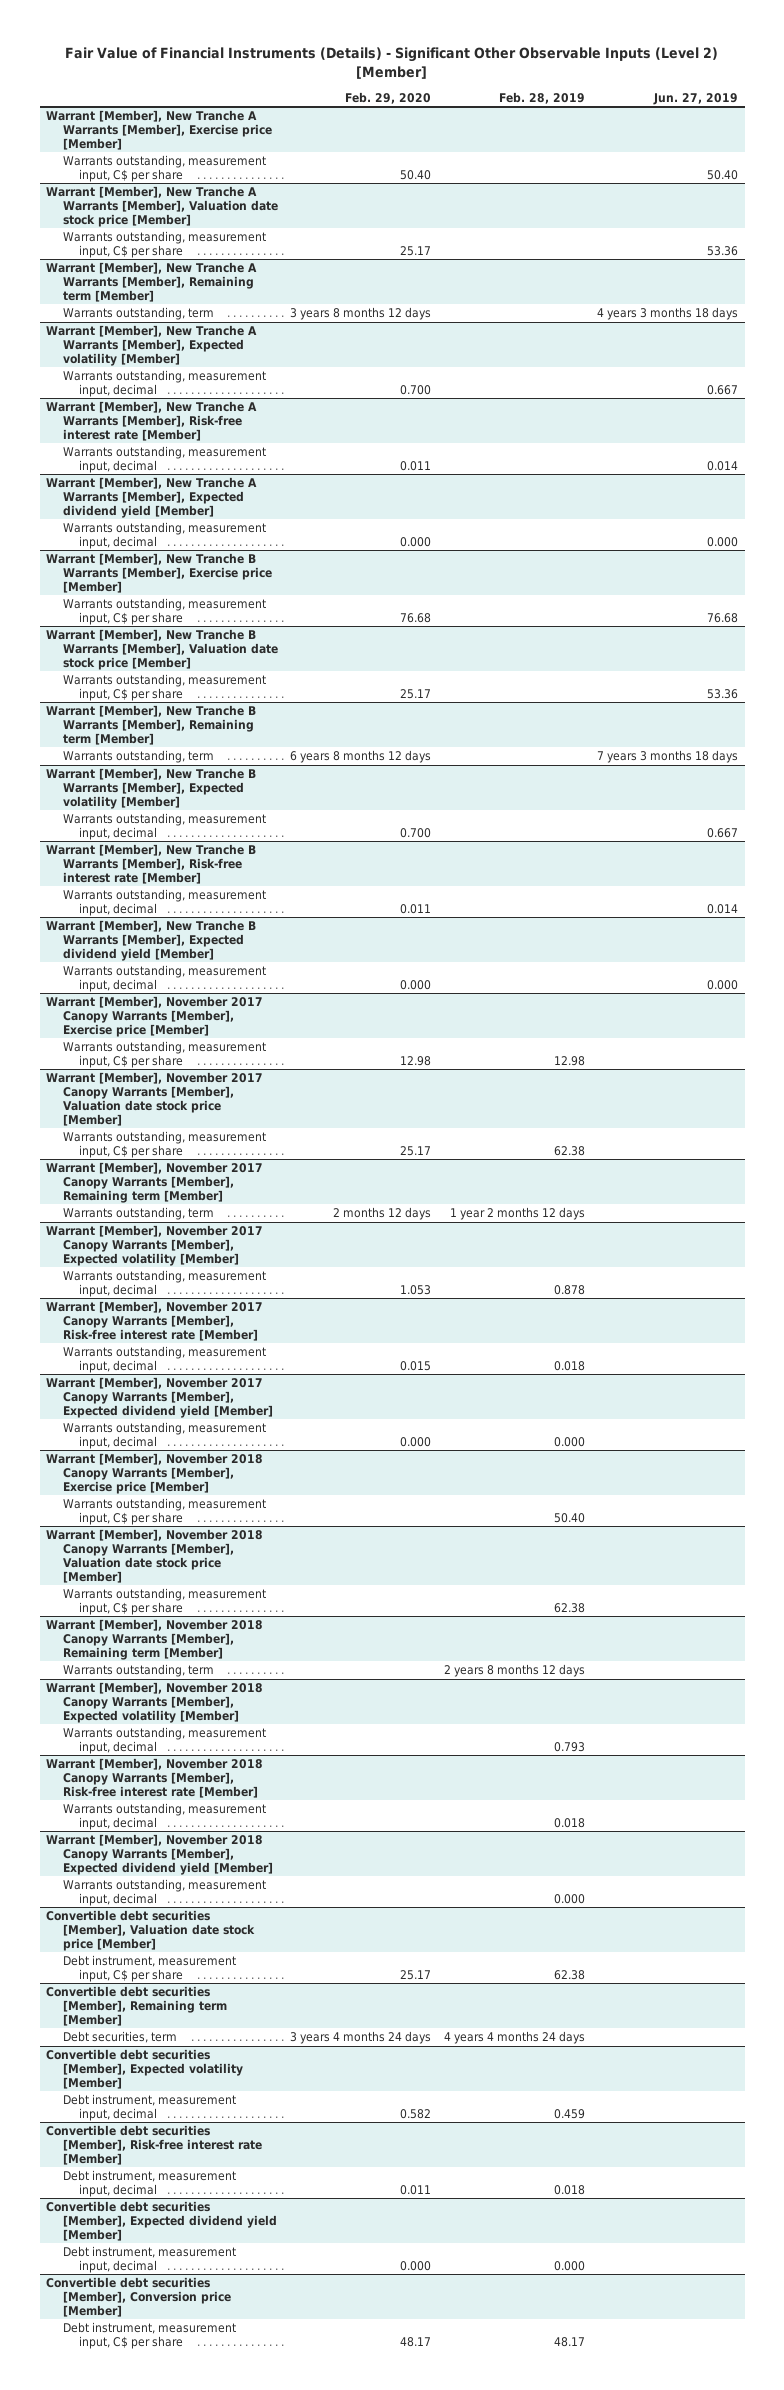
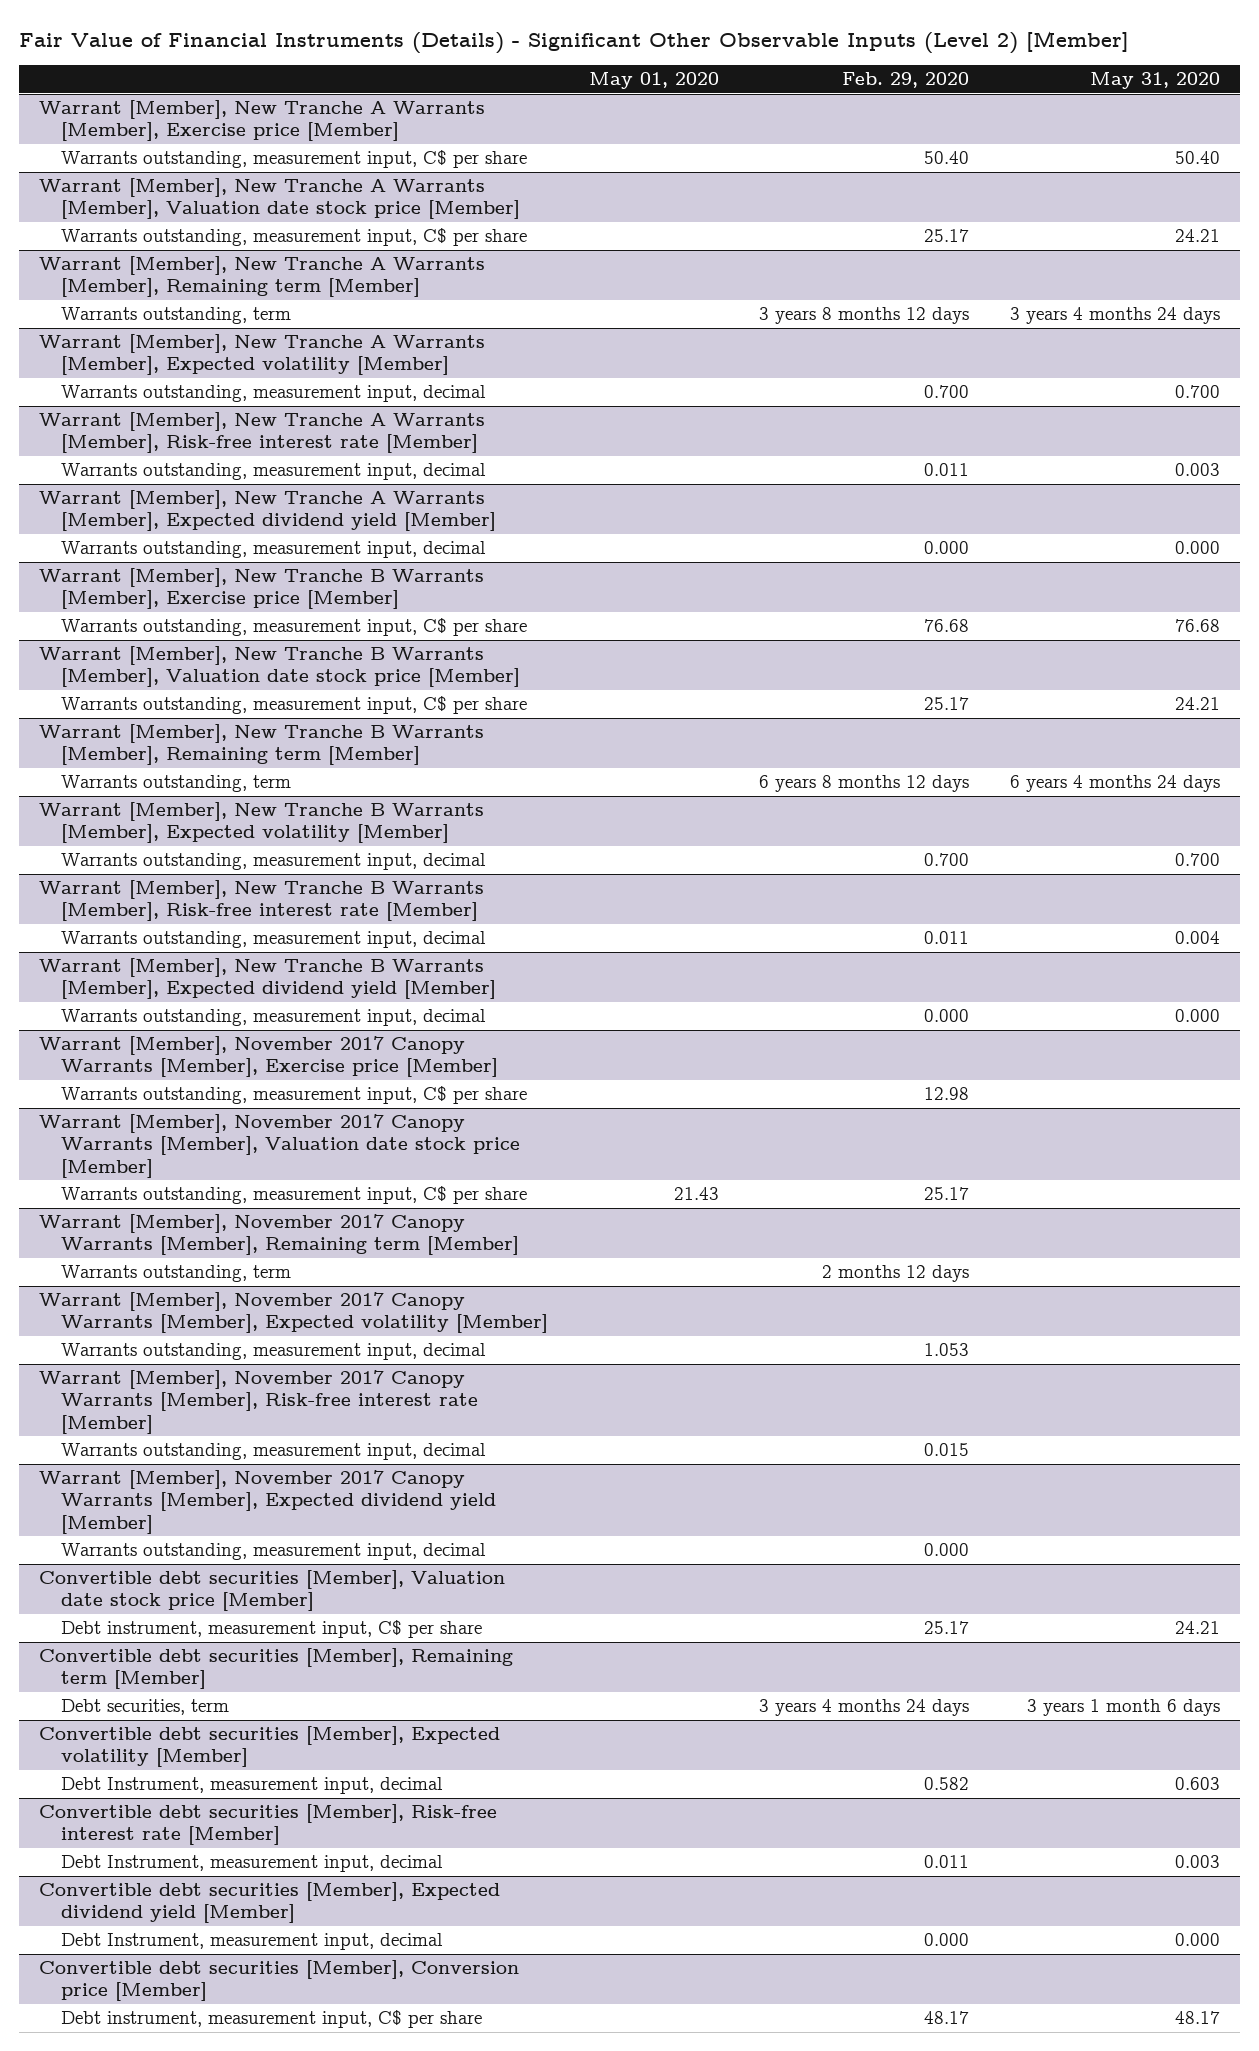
- | Feb. 29, 2020 | Feb. 28, 2019 | Jun. 27, 2019
+ | May 01, 2020 | Feb. 29, 2020 | May 31, 2020
- Warrant [Member], November 2018 Canopy Warrants [Member], Exercise price [Member]
- Warrants outstanding, measurement input, C$ per share | | 50.40 |
- Warrant [Member], November 2018 Canopy Warrants [Member], Valuation date stock price [Member]
- Warrants outstanding, measurement input, C$ per share | | 62.38 |
- Warrant [Member], November 2018 Canopy Warrants [Member], Remaining term [Member]
- Warrants outstanding, term | | 2 years 8 months 12 days |
- Warrant [Member], November 2018 Canopy Warrants [Member], Expected volatility [Member]
- Warrants outstanding, measurement input, decimal | | 0.793 |
- Warrant [Member], November 2018 Canopy Warrants [Member], Risk-free interest rate [Member]
- Warrants outstanding, measurement input, decimal | | 0.018 |
- Warrant [Member], November 2018 Canopy Warrants [Member], Expected dividend yield [Member]
- Warrants outstanding, measurement input, decimal | | 0.000 |
@ Convertible debt securities [Member], Expected volatility [Member]
- Debt instrument, measurement input, decimal | 0.582 | 0.459 |
+ Debt Instrument, measurement input, decimal | | 0.582 | 0.603
@ Convertible debt securities [Member], Risk-free interest rate [Member]
- Debt instrument, measurement input, decimal | 0.011 | 0.018 |
+ Debt Instrument, measurement input, decimal | | 0.011 | 0.003
@ Convertible debt securities [Member], Expected dividend yield [Member]
- Debt instrument, measurement input, decimal | 0.000 | 0.000 |
+ Debt Instrument, measurement input, decimal | | 0.000 | 0.000

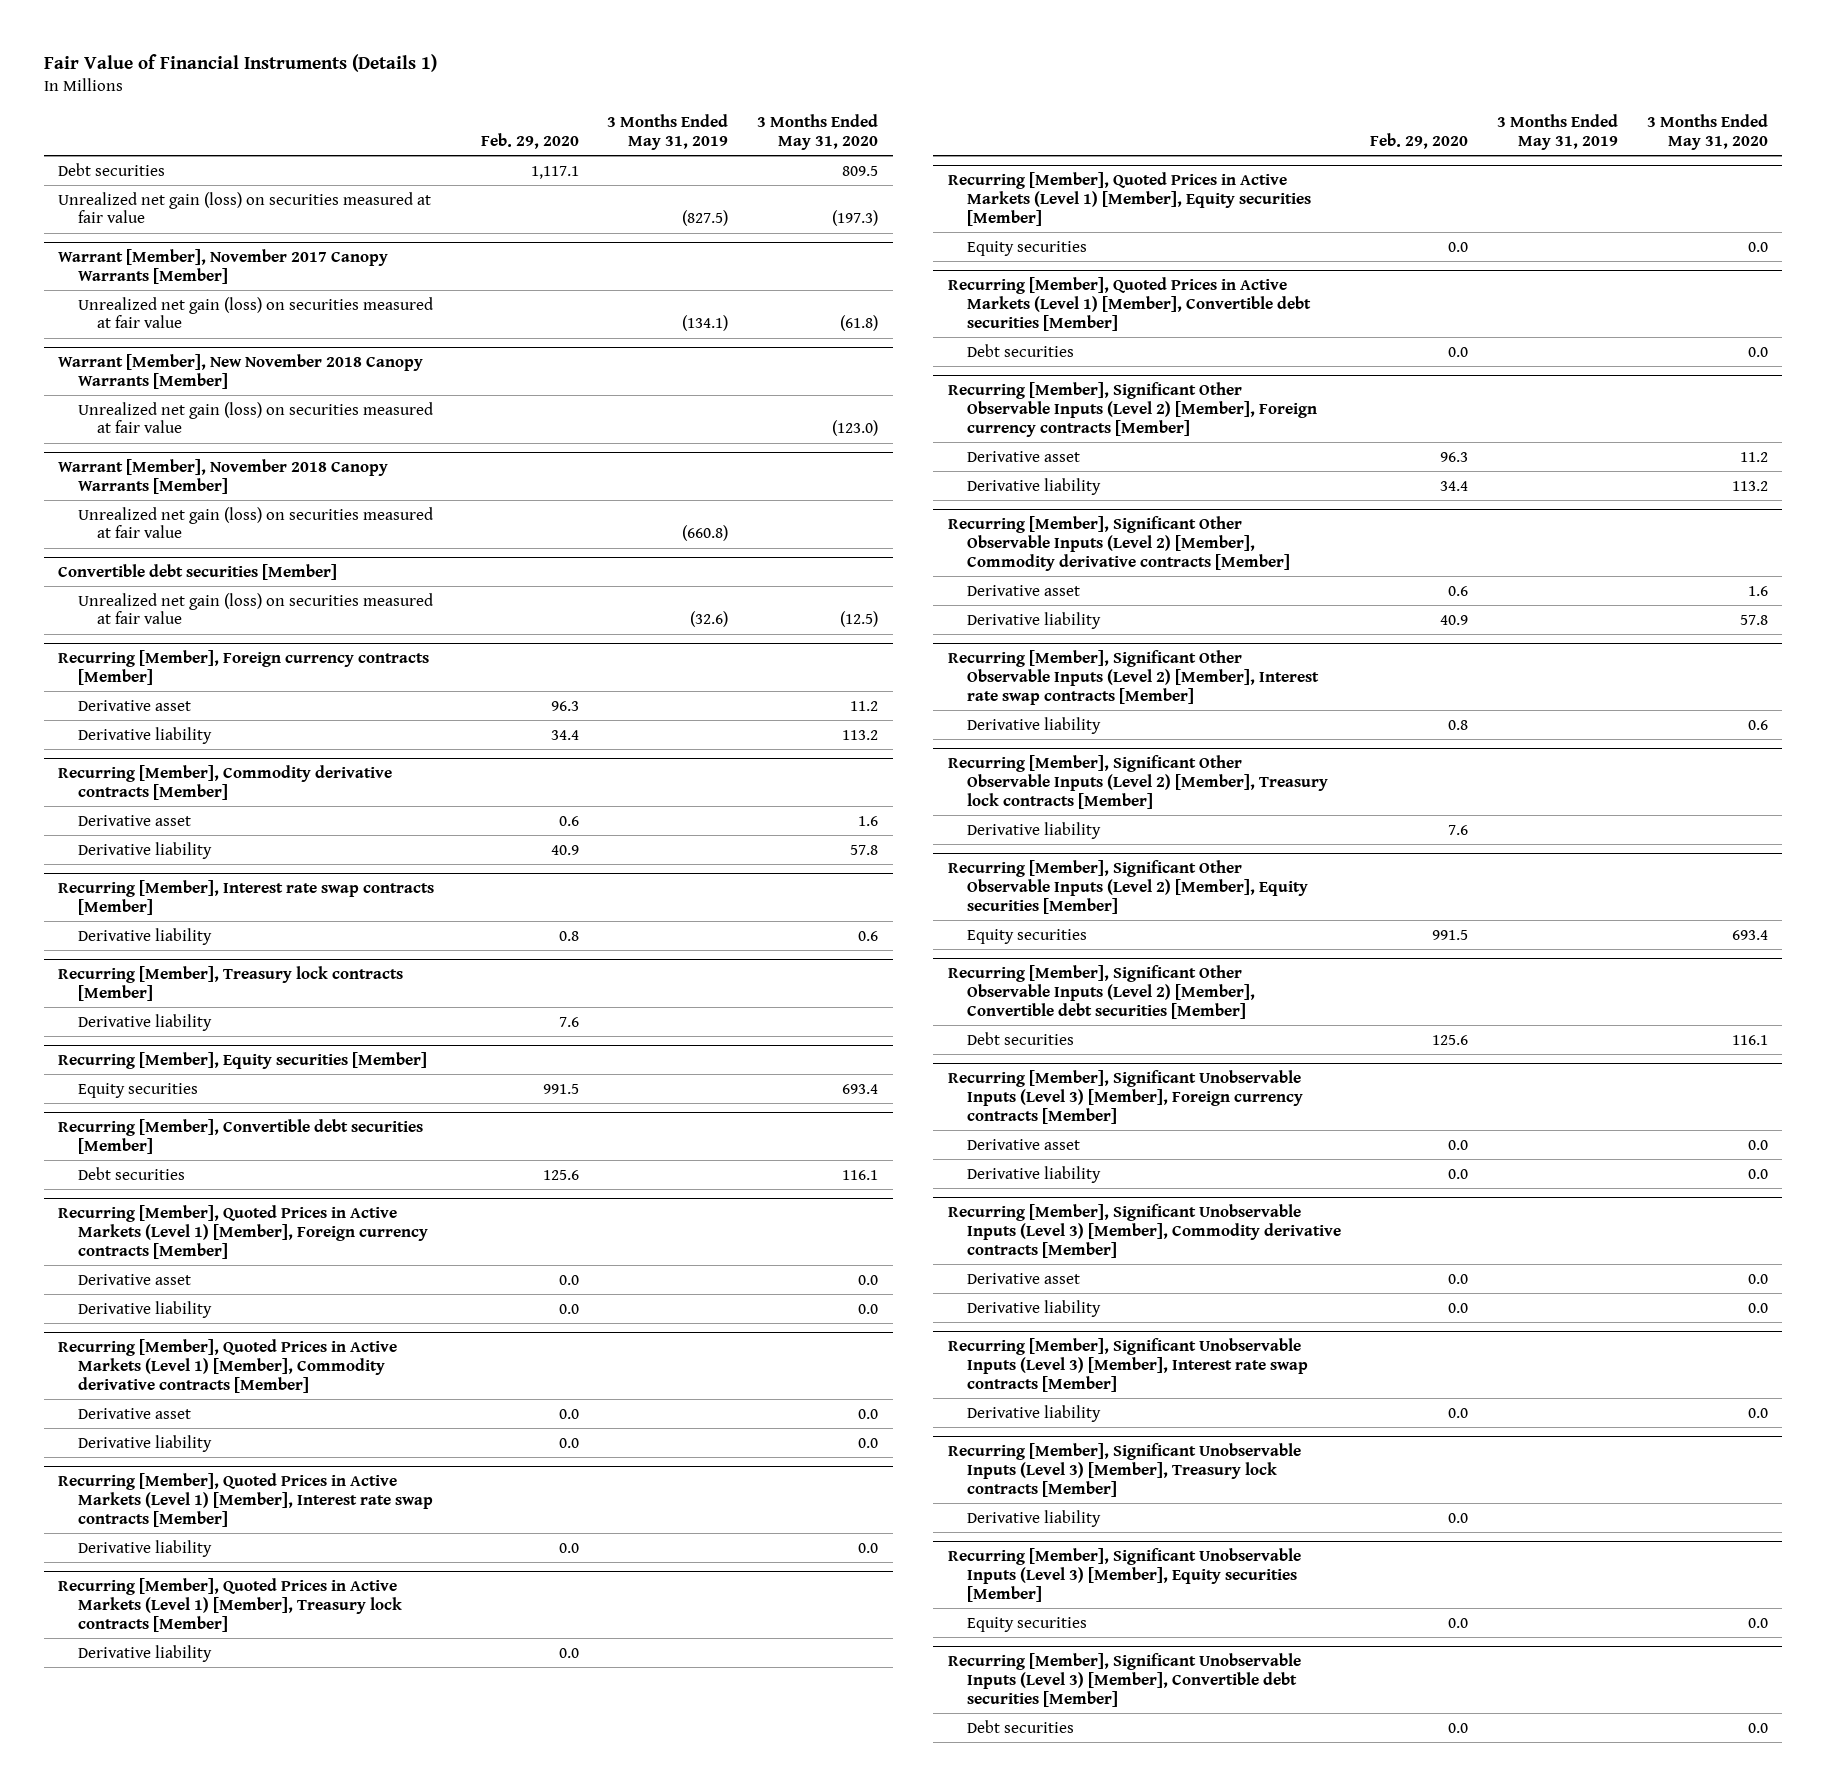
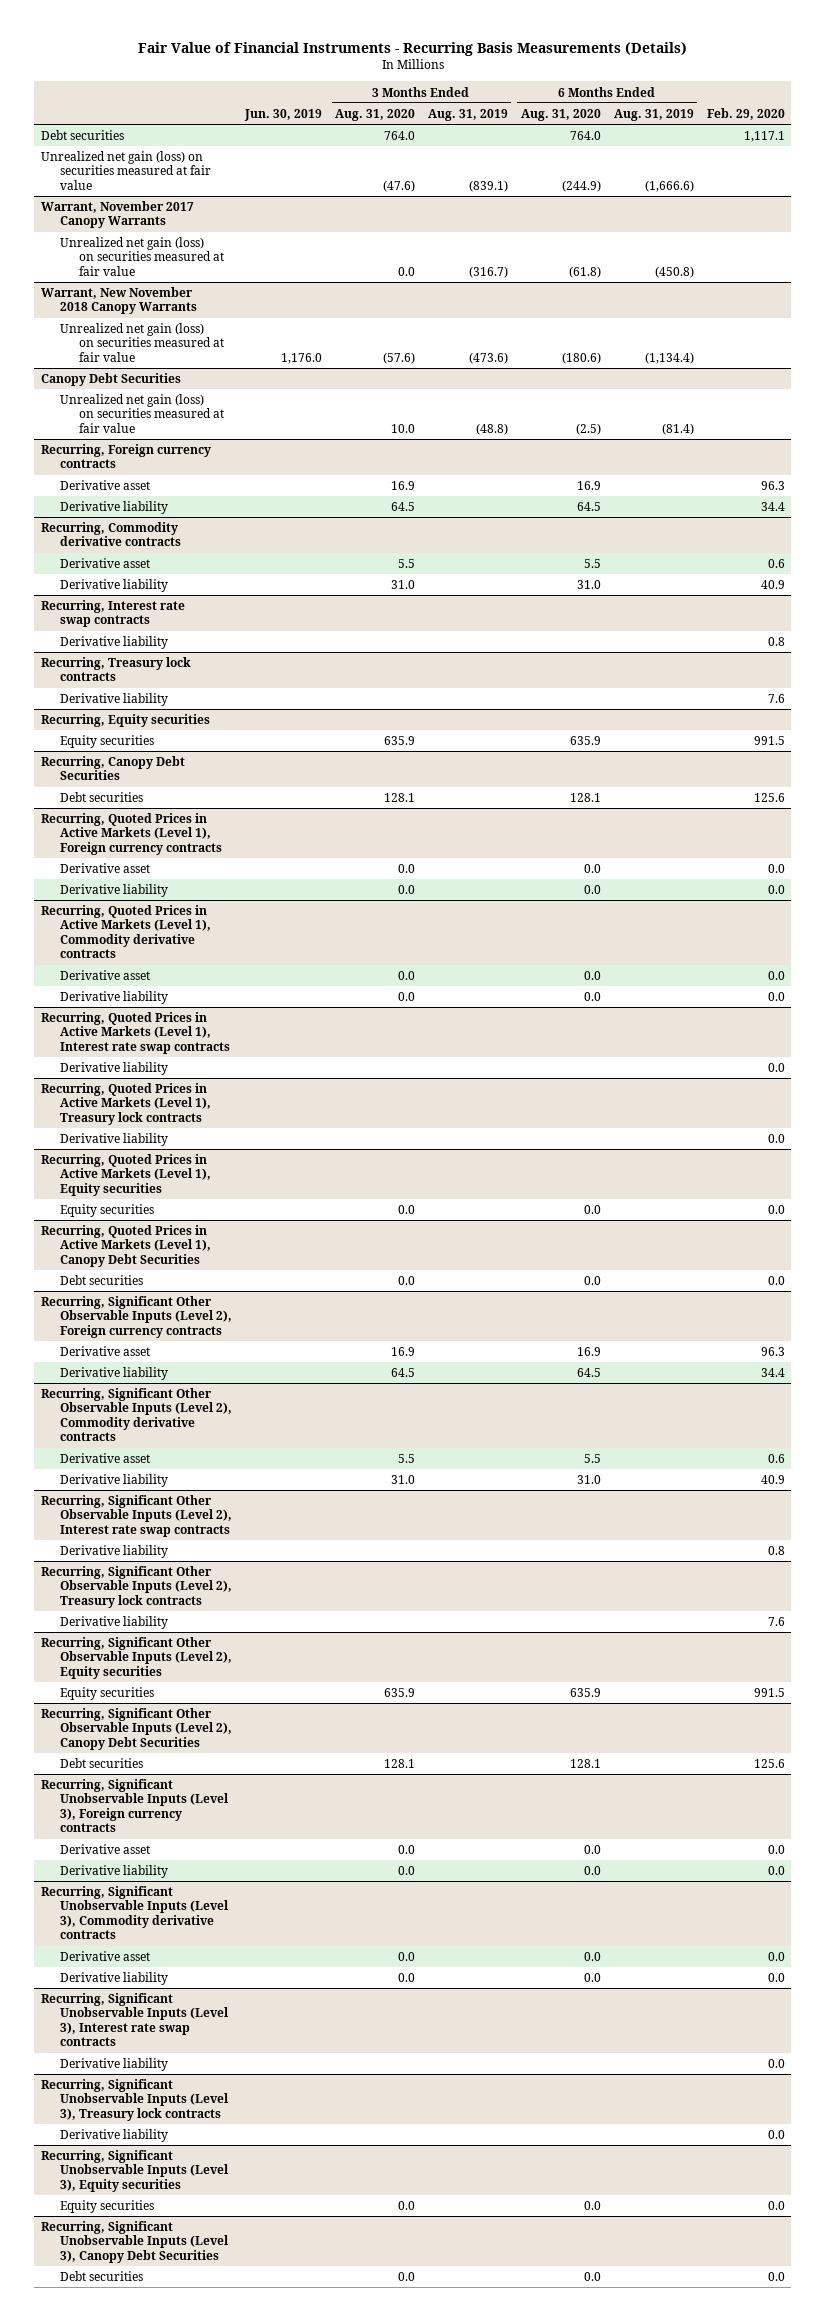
- Fair Value of Financial Instruments (Details 1)
+ Fair Value of Financial Instruments - Recurring Basis Measurements (Details)
- | Feb. 29, 2020 | 3 Months Ended May 31, 2019 | 3 Months Ended May 31, 2020
+ | Jun. 30, 2019 | 3 Months Ended Aug. 31, 2020 | 3 Months Ended Aug. 31, 2019 | 6 Months Ended Aug. 31, 2020 | 6 Months Ended Aug. 31, 2019 | Feb. 29, 2020
- Warrant [Member], November 2017 Canopy Warrants [Member]
- Unrealized net gain (loss) on securities measured at fair value | | (134.1) | (61.8)
- Warrant [Member], New November 2018 Canopy Warrants [Member]
+ Warrant, November 2017 Canopy Warrants
- Warrant [Member], November 2018 Canopy Warrants [Member]
+ Warrant, New November 2018 Canopy Warrants
- Convertible debt securities [Member]
+ Canopy Debt Securities
- Recurring [Member], Foreign currency contracts [Member]
+ Recurring, Foreign currency contracts
- Recurring [Member], Commodity derivative contracts [Member]
+ Recurring, Commodity derivative contracts
- Recurring [Member], Interest rate swap contracts [Member]
+ Recurring, Interest rate swap contracts
- Recurring [Member], Treasury lock contracts [Member]
+ Recurring, Treasury lock contracts
- Recurring [Member], Equity securities [Member]
+ Recurring, Equity securities
- Recurring [Member], Convertible debt securities [Member]
+ Recurring, Canopy Debt Securities
- Recurring [Member], Quoted Prices in Active Markets (Level 1) [Member], Foreign currency contracts [Member]
+ Recurring, Quoted Prices in Active Markets (Level 1), Foreign currency contracts
- Recurring [Member], Quoted Prices in Active Markets (Level 1) [Member], Commodity derivative contracts [Member]
+ Recurring, Quoted Prices in Active Markets (Level 1), Commodity derivative contracts
- Recurring [Member], Quoted Prices in Active Markets (Level 1) [Member], Interest rate swap contracts [Member]
+ Recurring, Quoted Prices in Active Markets (Level 1), Interest rate swap contracts
- Recurring [Member], Quoted Prices in Active Markets (Level 1) [Member], Treasury lock contracts [Member]
+ Recurring, Quoted Prices in Active Markets (Level 1), Treasury lock contracts
- Recurring [Member], Quoted Prices in Active Markets (Level 1) [Member], Equity securities [Member]
+ Recurring, Quoted Prices in Active Markets (Level 1), Equity securities
- Recurring [Member], Quoted Prices in Active Markets (Level 1) [Member], Convertible debt securities [Member]
+ Recurring, Quoted Prices in Active Markets (Level 1), Canopy Debt Securities
- Recurring [Member], Significant Other Observable Inputs (Level 2) [Member], Foreign currency contracts [Member]
+ Recurring, Significant Other Observable Inputs (Level 2), Foreign currency contracts
- Recurring [Member], Significant Other Observable Inputs (Level 2) [Member], Commodity derivative contracts [Member]
+ Recurring, Significant Other Observable Inputs (Level 2), Commodity derivative contracts
- Recurring [Member], Significant Other Observable Inputs (Level 2) [Member], Interest rate swap contracts [Member]
+ Recurring, Significant Other Observable Inputs (Level 2), Interest rate swap contracts
- Recurring [Member], Significant Other Observable Inputs (Level 2) [Member], Treasury lock contracts [Member]
+ Recurring, Significant Other Observable Inputs (Level 2), Treasury lock contracts
- Recurring [Member], Significant Other Observable Inputs (Level 2) [Member], Equity securities [Member]
+ Recurring, Significant Other Observable Inputs (Level 2), Equity securities
- Recurring [Member], Significant Other Observable Inputs (Level 2) [Member], Convertible debt securities [Member]
+ Recurring, Significant Other Observable Inputs (Level 2), Canopy Debt Securities
- Recurring [Member], Significant Unobservable Inputs (Level 3) [Member], Foreign currency contracts [Member]
+ Recurring, Significant Unobservable Inputs (Level 3), Foreign currency contracts
- Recurring [Member], Significant Unobservable Inputs (Level 3) [Member], Commodity derivative contracts [Member]
+ Recurring, Significant Unobservable Inputs (Level 3), Commodity derivative contracts
- Recurring [Member], Significant Unobservable Inputs (Level 3) [Member], Interest rate swap contracts [Member]
+ Recurring, Significant Unobservable Inputs (Level 3), Interest rate swap contracts
- Recurring [Member], Significant Unobservable Inputs (Level 3) [Member], Treasury lock contracts [Member]
+ Recurring, Significant Unobservable Inputs (Level 3), Treasury lock contracts
- Recurring [Member], Significant Unobservable Inputs (Level 3) [Member], Equity securities [Member]
+ Recurring, Significant Unobservable Inputs (Level 3), Equity securities
- Recurring [Member], Significant Unobservable Inputs (Level 3) [Member], Convertible debt securities [Member]
+ Recurring, Significant Unobservable Inputs (Level 3), Canopy Debt Securities

